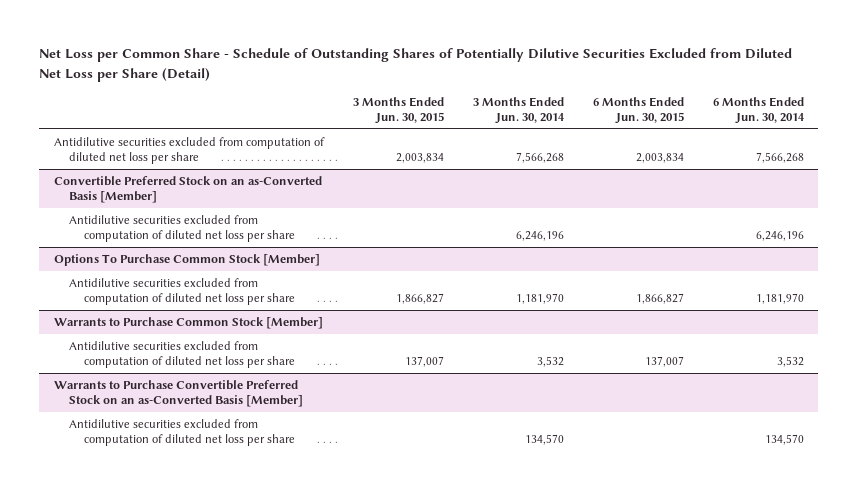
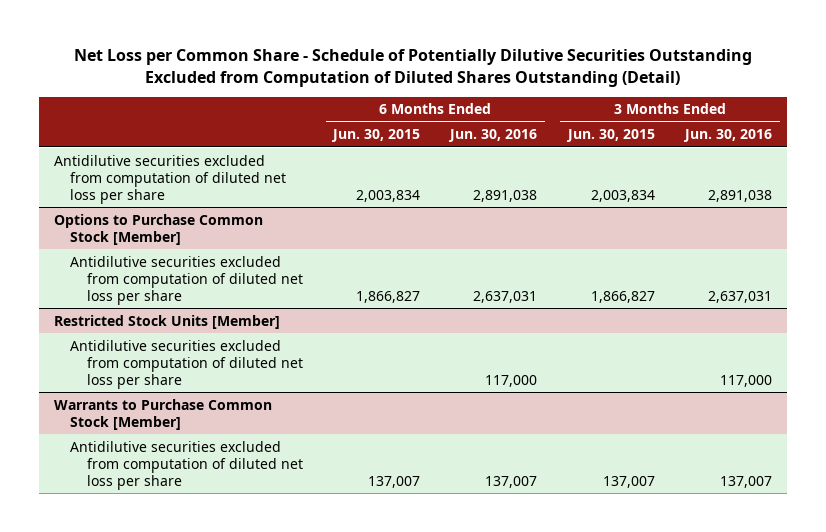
- Net Loss per Common Share - Schedule of Outstanding Shares of Potentially Dilutive Securities Excluded from Diluted Net Loss per Share (Detail)
+ Net Loss per Common Share - Schedule of Potentially Dilutive Securities Outstanding Excluded from Computation of Diluted Shares Outstanding (Detail)
- | 3 Months Ended Jun. 30, 2015 | 3 Months Ended Jun. 30, 2014 | 6 Months Ended Jun. 30, 2015 | 6 Months Ended Jun. 30, 2014
+ | 6 Months Ended Jun. 30, 2015 | 6 Months Ended Jun. 30, 2016 | 3 Months Ended Jun. 30, 2015 | 3 Months Ended Jun. 30, 2016
- Convertible Preferred Stock on an as-Converted Basis [Member]
- Antidilutive securities excluded from computation of diluted net loss per share | | 6,246,196 | | 6,246,196
- Options To Purchase Common Stock [Member]
+ Options to Purchase Common Stock [Member]
+ Restricted Stock Units [Member]
+ Antidilutive securities excluded from computation of diluted net loss per share | | 117,000 | | 117,000
- Warrants to Purchase Convertible Preferred Stock on an as-Converted Basis [Member]
- Antidilutive securities excluded from computation of diluted net loss per share | | 134,570 | | 134,570

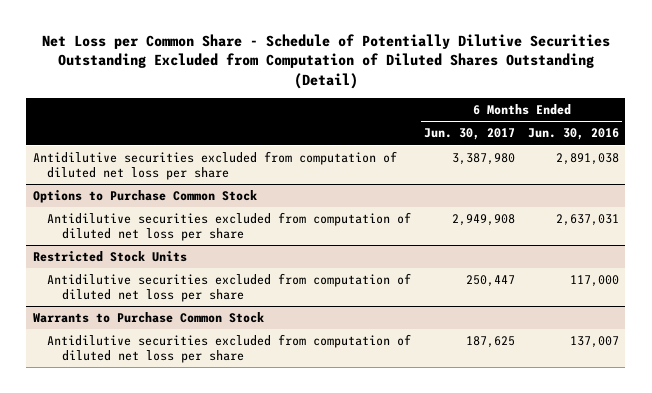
- | 6 Months Ended Jun. 30, 2015 | 6 Months Ended Jun. 30, 2016 | 3 Months Ended Jun. 30, 2015 | 3 Months Ended Jun. 30, 2016
+ | 6 Months Ended Jun. 30, 2017 | 6 Months Ended Jun. 30, 2016
- Options to Purchase Common Stock [Member]
+ Options to Purchase Common Stock
- Restricted Stock Units [Member]
+ Restricted Stock Units
- Warrants to Purchase Common Stock [Member]
+ Warrants to Purchase Common Stock

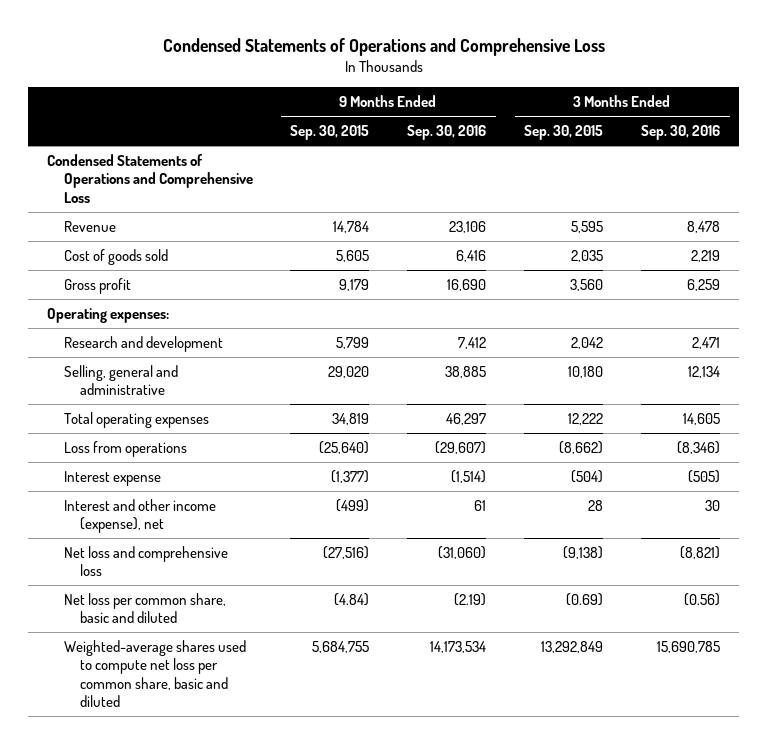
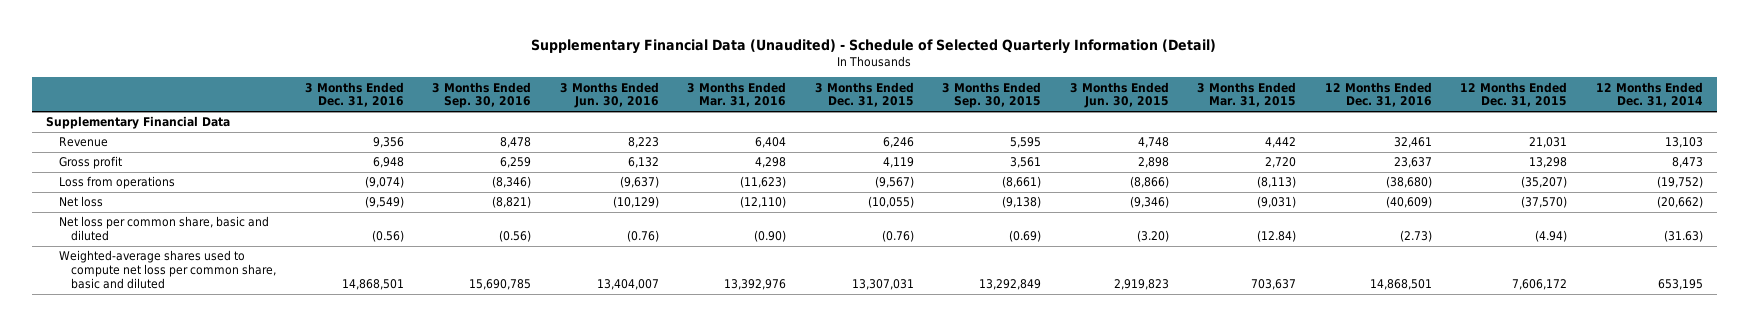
- Condensed Statements of Operations and Comprehensive Loss
+ Supplementary Financial Data (Unaudited) - Schedule of Selected Quarterly Information (Detail)
- | 9 Months Ended Sep. 30, 2015 | 9 Months Ended Sep. 30, 2016 | 3 Months Ended Sep. 30, 2015 | 3 Months Ended Sep. 30, 2016
+ | 3 Months Ended Dec. 31, 2016 | 3 Months Ended Sep. 30, 2016 | 3 Months Ended Jun. 30, 2016 | 3 Months Ended Mar. 31, 2016 | 3 Months Ended Dec. 31, 2015 | 3 Months Ended Sep. 30, 2015 | 3 Months Ended Jun. 30, 2015 | 3 Months Ended Mar. 31, 2015 | 12 Months Ended Dec. 31, 2016 | 12 Months Ended Dec. 31, 2015 | 12 Months Ended Dec. 31, 2014
- Condensed Statements of Operations and Comprehensive Loss
+ Supplementary Financial Data
- Cost of goods sold | 5,605 | 6,416 | 2,035 | 2,219
- Gross profit | 9,179 | 16,690 | 3,560 | 6,259
- Operating expenses:
- Research and development | 5,799 | 7,412 | 2,042 | 2,471
- Selling, general and administrative | 29,020 | 38,885 | 10,180 | 12,134
- Total operating expenses | 34,819 | 46,297 | 12,222 | 14,605
- Loss from operations | (25,640) | (29,607) | (8,662) | (8,346)
- Interest expense | (1,377) | (1,514) | (504) | (505)
- Interest and other income (expense), net | (499) | 61 | 28 | 30
- Net loss and comprehensive loss | (27,516) | (31,060) | (9,138) | (8,821)
+ Gross profit | 6,948 | 6,259 | 6,132 | 4,298 | 4,119 | 3,561 | 2,898 | 2,720 | 23,637 | 13,298 | 8,473
+ Loss from operations | (9,074) | (8,346) | (9,637) | (11,623) | (9,567) | (8,661) | (8,866) | (8,113) | (38,680) | (35,207) | (19,752)
+ Net loss | (9,549) | (8,821) | (10,129) | (12,110) | (10,055) | (9,138) | (9,346) | (9,031) | (40,609) | (37,570) | (20,662)

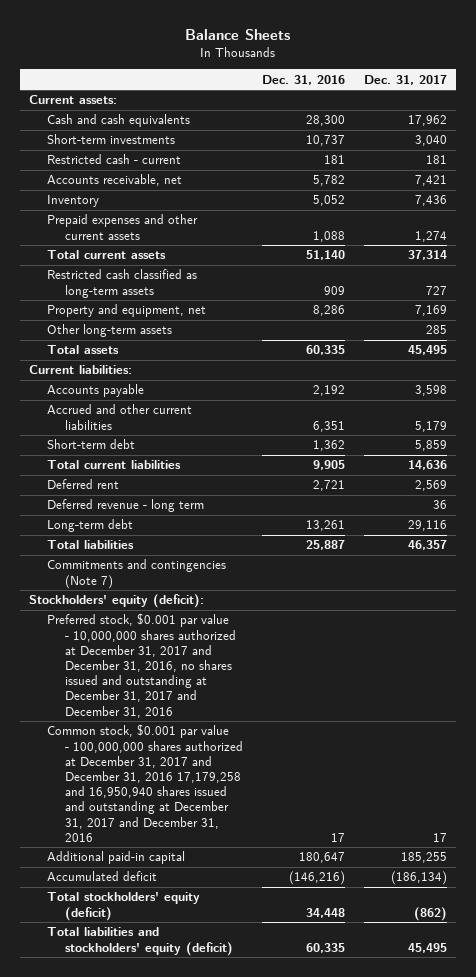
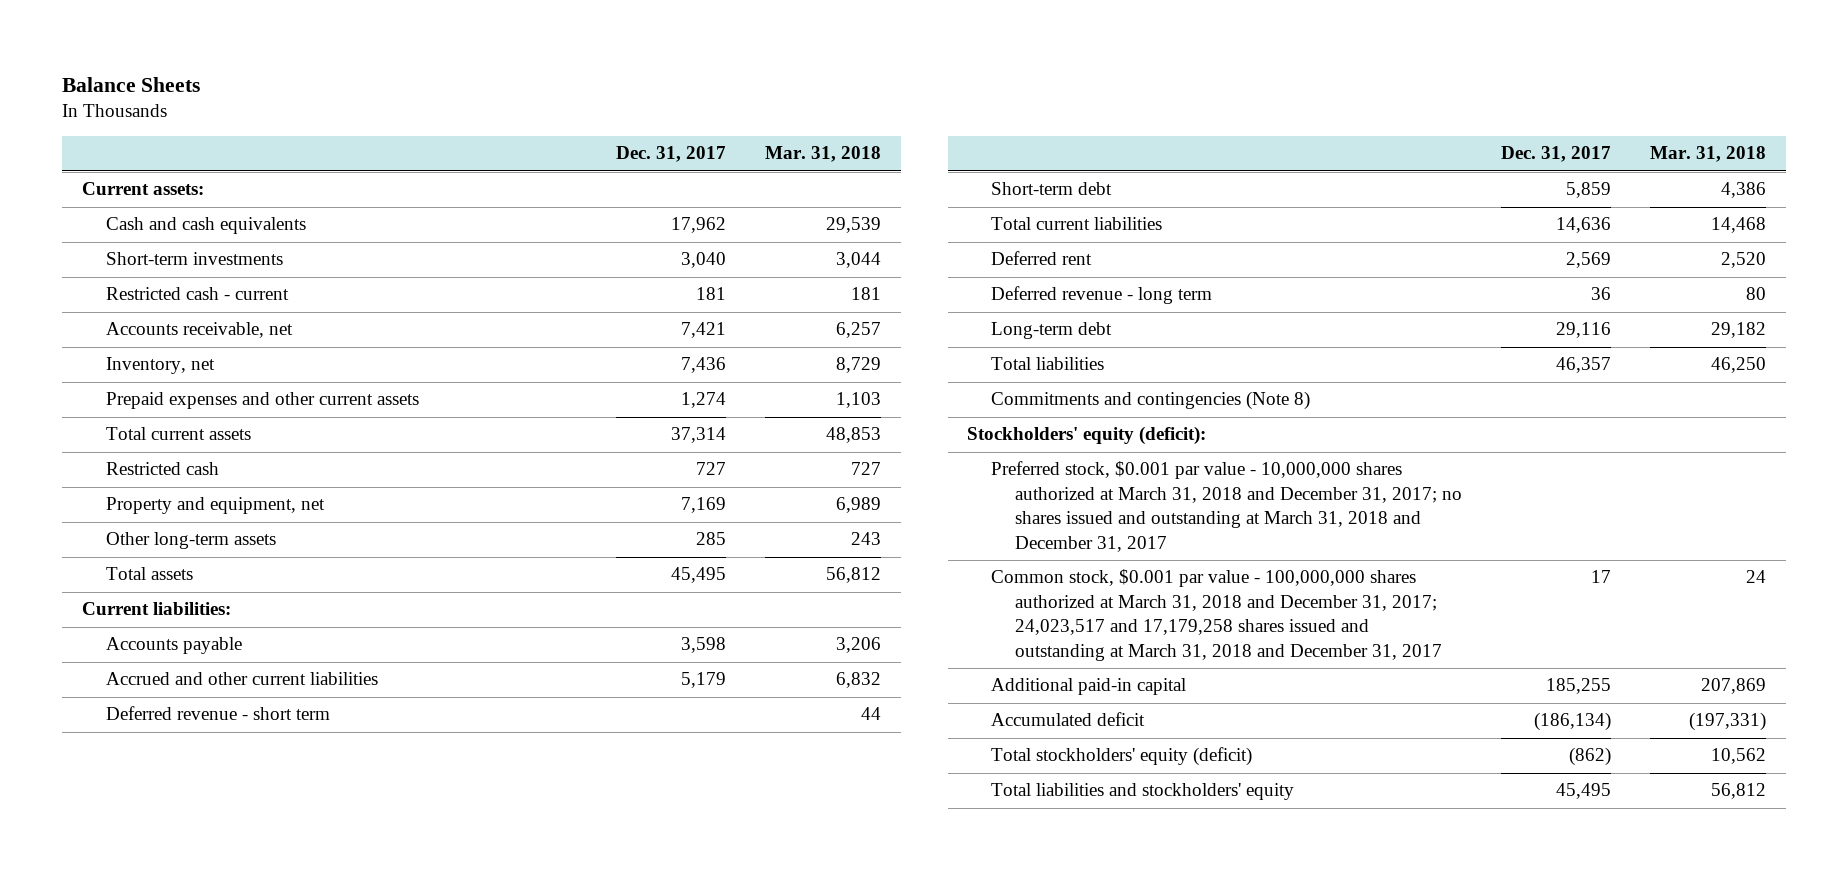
- | Dec. 31, 2016 | Dec. 31, 2017
+ | Dec. 31, 2017 | Mar. 31, 2018
- Inventory | 5,052 | 7,436
+ Inventory, net | 7,436 | 8,729
- Restricted cash classified as long-term assets | 909 | 727
+ Restricted cash | 727 | 727
+ Deferred revenue - short term | | 44
- Commitments and contingencies (Note 7)
+ Commitments and contingencies (Note 8)
- Preferred stock, $0.001 par value - 10,000,000 shares authorized at December 31, 2017 and December 31, 2016, no shares issued and outstanding at December 31, 2017 and December 31, 2016
- Common stock, $0.001 par value - 100,000,000 shares authorized at December 31, 2017 and December 31, 2016 17,179,258 and 16,950,940 shares issued and outstanding at December 31, 2017 and December 31, 2016 | 17 | 17
+ Preferred stock, $0.001 par value - 10,000,000 shares authorized at March 31, 2018 and December 31, 2017; no shares issued and outstanding at March 31, 2018 and December 31, 2017
+ Common stock, $0.001 par value - 100,000,000 shares authorized at March 31, 2018 and December 31, 2017; 24,023,517 and 17,179,258 shares issued and outstanding at March 31, 2018 and December 31, 2017 | 17 | 24
- Total liabilities and stockholders' equity (deficit) | 60,335 | 45,495
+ Total liabilities and stockholders' equity | 45,495 | 56,812

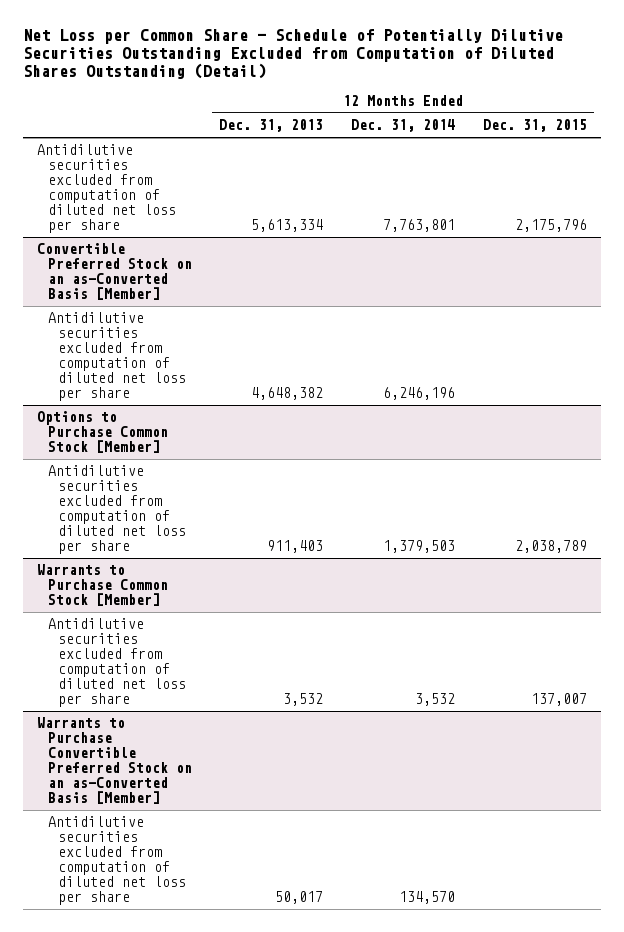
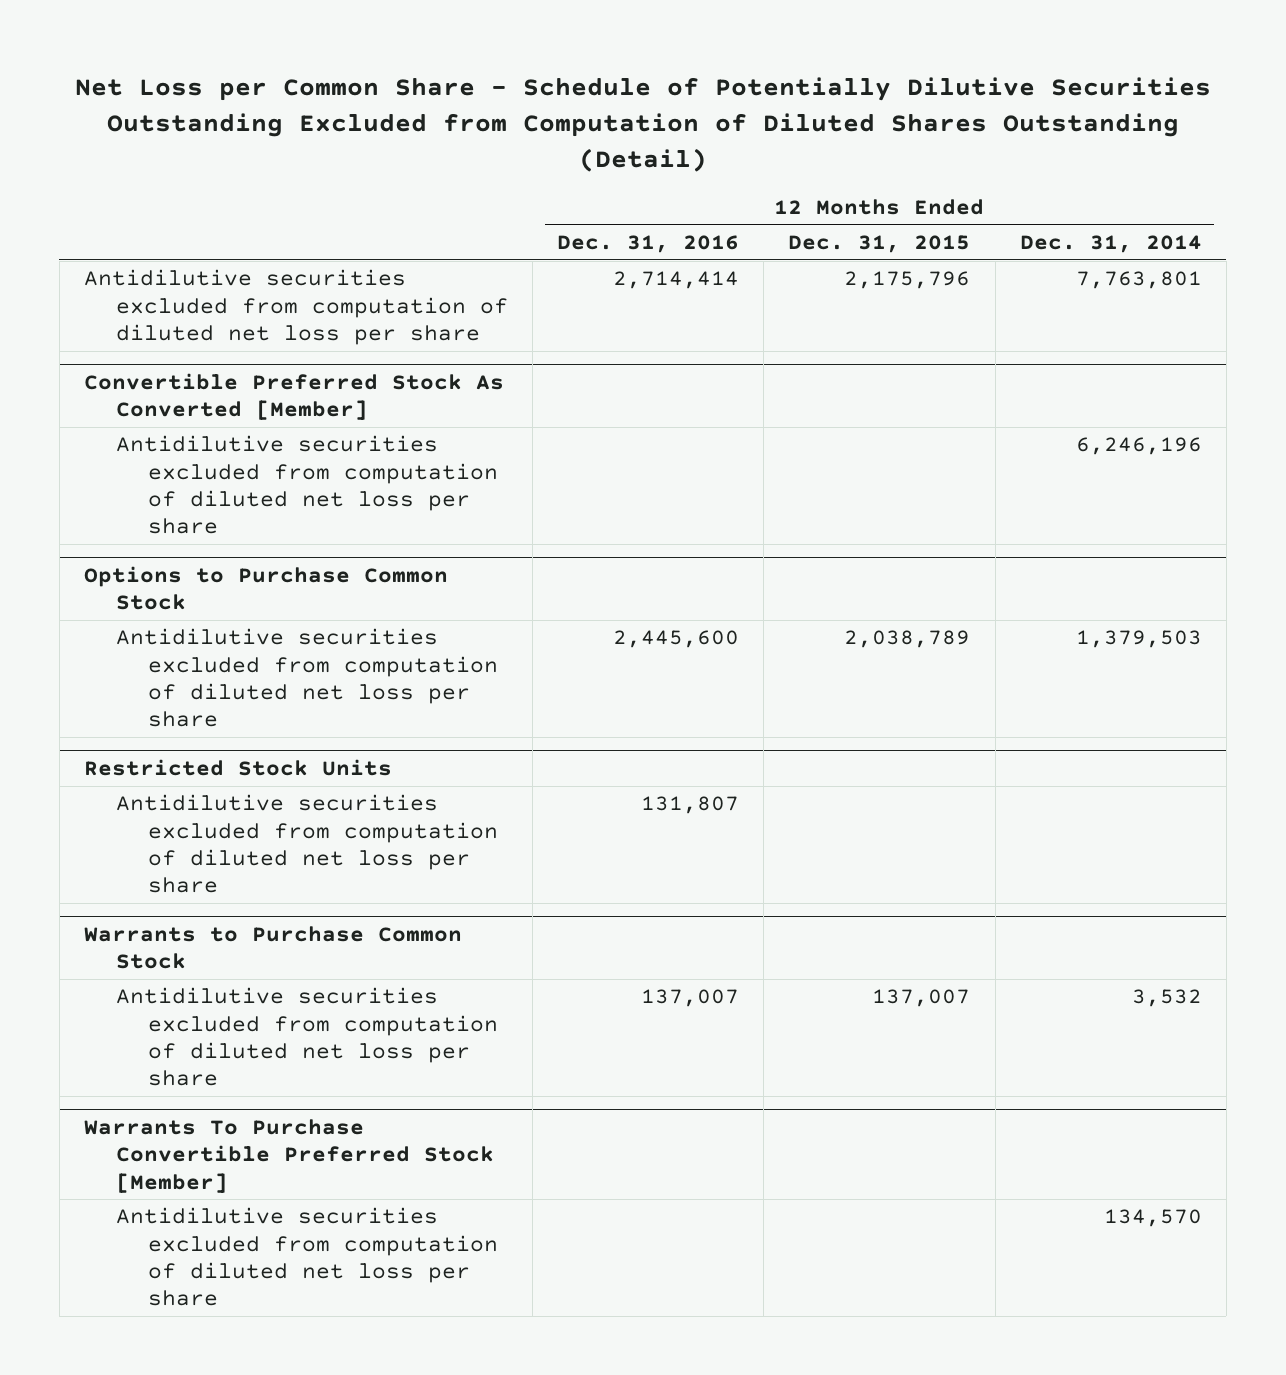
- | 12 Months Ended Dec. 31, 2013 | 12 Months Ended Dec. 31, 2014 | 12 Months Ended Dec. 31, 2015
+ | 12 Months Ended Dec. 31, 2016 | 12 Months Ended Dec. 31, 2015 | 12 Months Ended Dec. 31, 2014
- Convertible Preferred Stock on an as-Converted Basis [Member]
+ Convertible Preferred Stock As Converted [Member]
- Options to Purchase Common Stock [Member]
+ Options to Purchase Common Stock
- Warrants to Purchase Common Stock [Member]
+ Restricted Stock Units
+ Antidilutive securities excluded from computation of diluted net loss per share | 131,807 | |
+ Warrants to Purchase Common Stock
- Warrants to Purchase Convertible Preferred Stock on an as-Converted Basis [Member]
+ Warrants To Purchase Convertible Preferred Stock [Member]

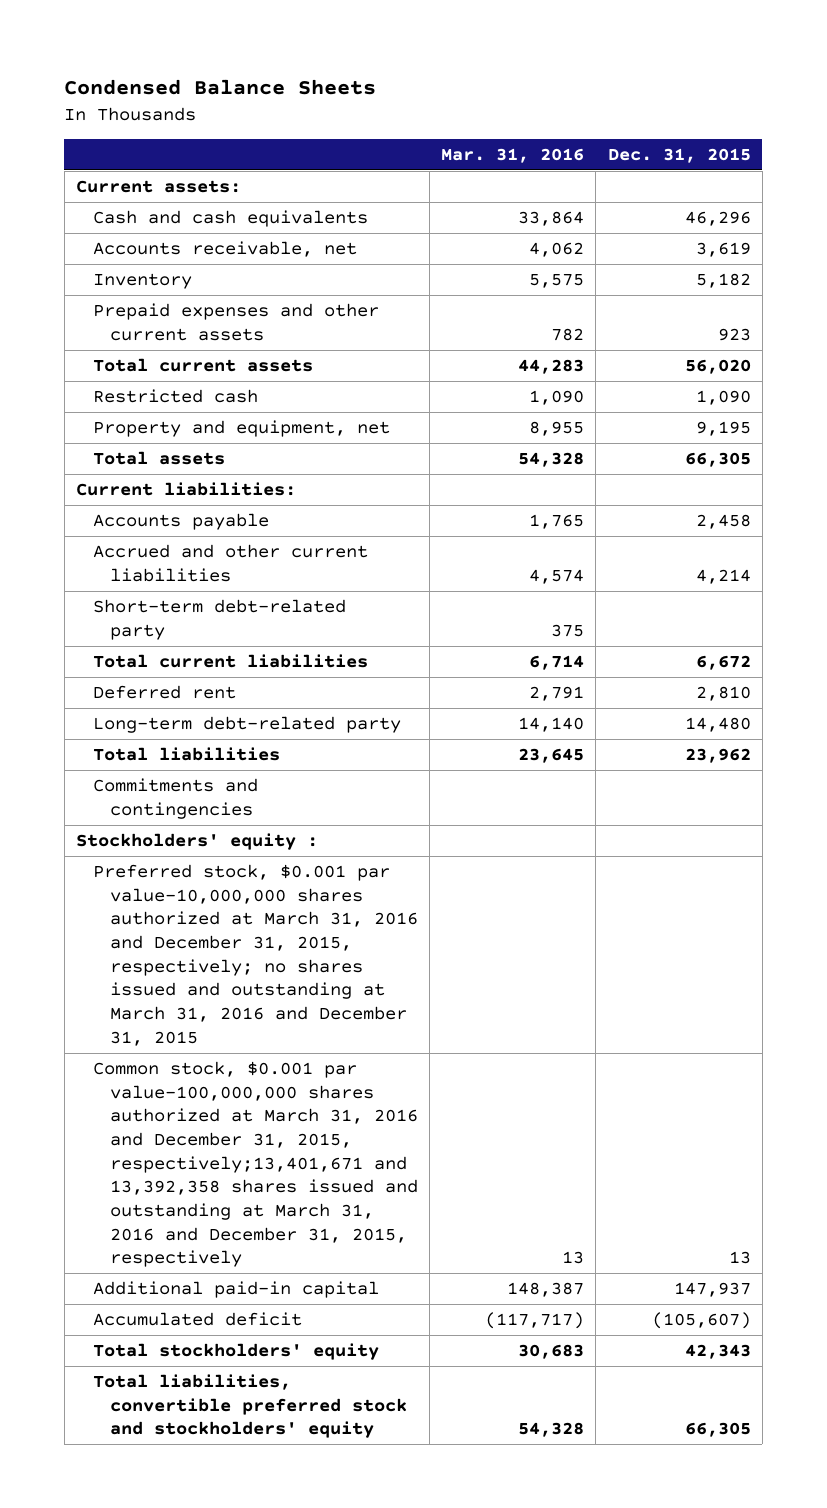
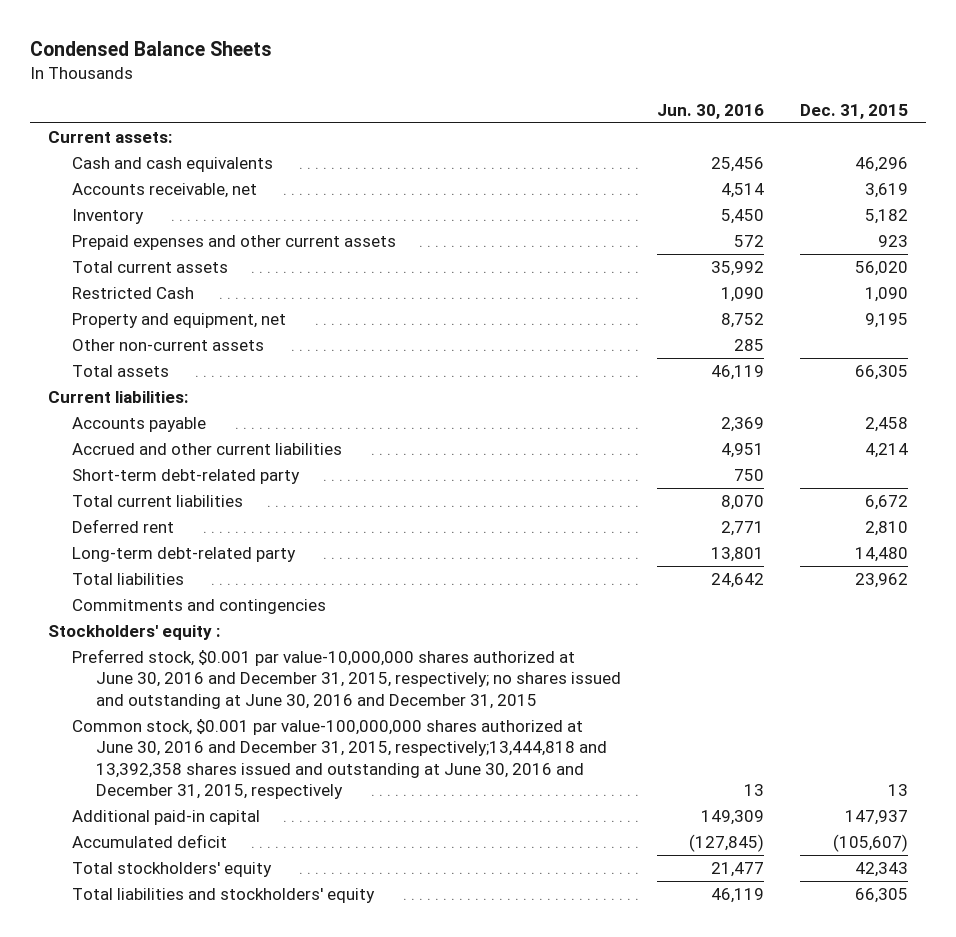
- | Mar. 31, 2016 | Dec. 31, 2015
+ | Jun. 30, 2016 | Dec. 31, 2015
- Restricted cash | 1,090 | 1,090
+ Restricted Cash | 1,090 | 1,090
+ Other non-current assets | 285 |
- Preferred stock, $0.001 par value-10,000,000 shares authorized at March 31, 2016 and December 31, 2015, respectively; no shares issued and outstanding at March 31, 2016 and December 31, 2015
- Common stock, $0.001 par value-100,000,000 shares authorized at March 31, 2016 and December 31, 2015, respectively;13,401,671 and 13,392,358 shares issued and outstanding at March 31, 2016 and December 31, 2015, respectively | 13 | 13
+ Preferred stock, $0.001 par value-10,000,000 shares authorized at June 30, 2016 and December 31, 2015, respectively; no shares issued and outstanding at June 30, 2016 and December 31, 2015
+ Common stock, $0.001 par value-100,000,000 shares authorized at June 30, 2016 and December 31, 2015, respectively;13,444,818 and 13,392,358 shares issued and outstanding at June 30, 2016 and December 31, 2015, respectively | 13 | 13
- Total liabilities, convertible preferred stock and stockholders' equity | 54,328 | 66,305
+ Total liabilities and stockholders' equity | 46,119 | 66,305

